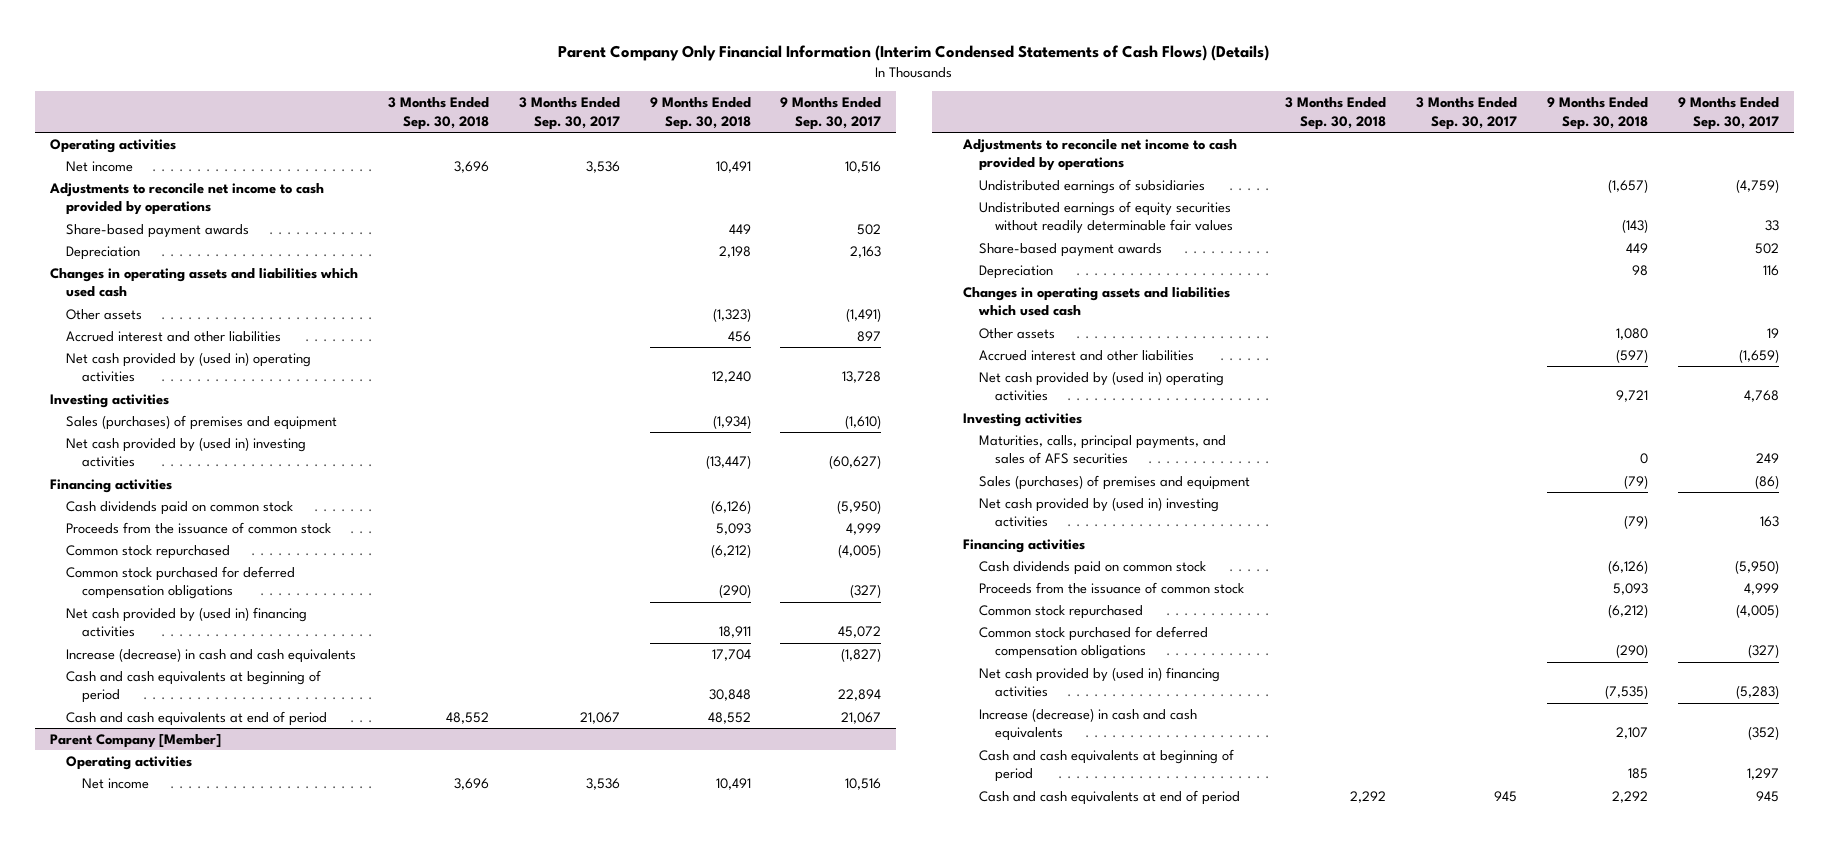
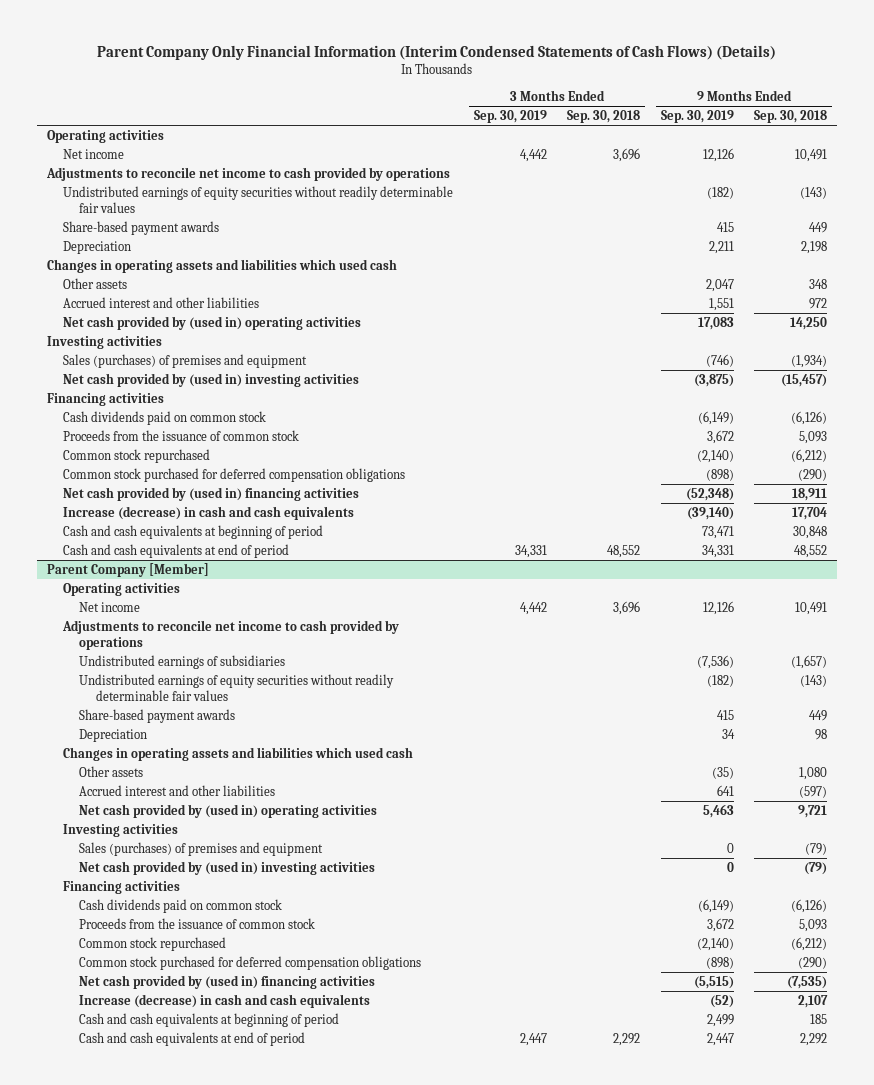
- | 3 Months Ended Sep. 30, 2018 | 3 Months Ended Sep. 30, 2017 | 9 Months Ended Sep. 30, 2018 | 9 Months Ended Sep. 30, 2017
+ | 3 Months Ended Sep. 30, 2019 | 3 Months Ended Sep. 30, 2018 | 9 Months Ended Sep. 30, 2019 | 9 Months Ended Sep. 30, 2018
+ Undistributed earnings of equity securities without readily determinable fair values | | | (182) | (143)
- Other assets | | | (1,323) | (1,491)
- Accrued interest and other liabilities | | | 456 | 897
- Net cash provided by (used in) operating activities | | | 12,240 | 13,728
+ Other assets | | | 2,047 | 348
+ Accrued interest and other liabilities | | | 1,551 | 972
+ Net cash provided by (used in) operating activities | | | 17,083 | 14,250
- Net cash provided by (used in) investing activities | | | (13,447) | (60,627)
+ Net cash provided by (used in) investing activities | | | (3,875) | (15,457)
@ Parent Company [Member]
- Maturities, calls, principal payments, and sales of AFS securities | | | 0 | 249

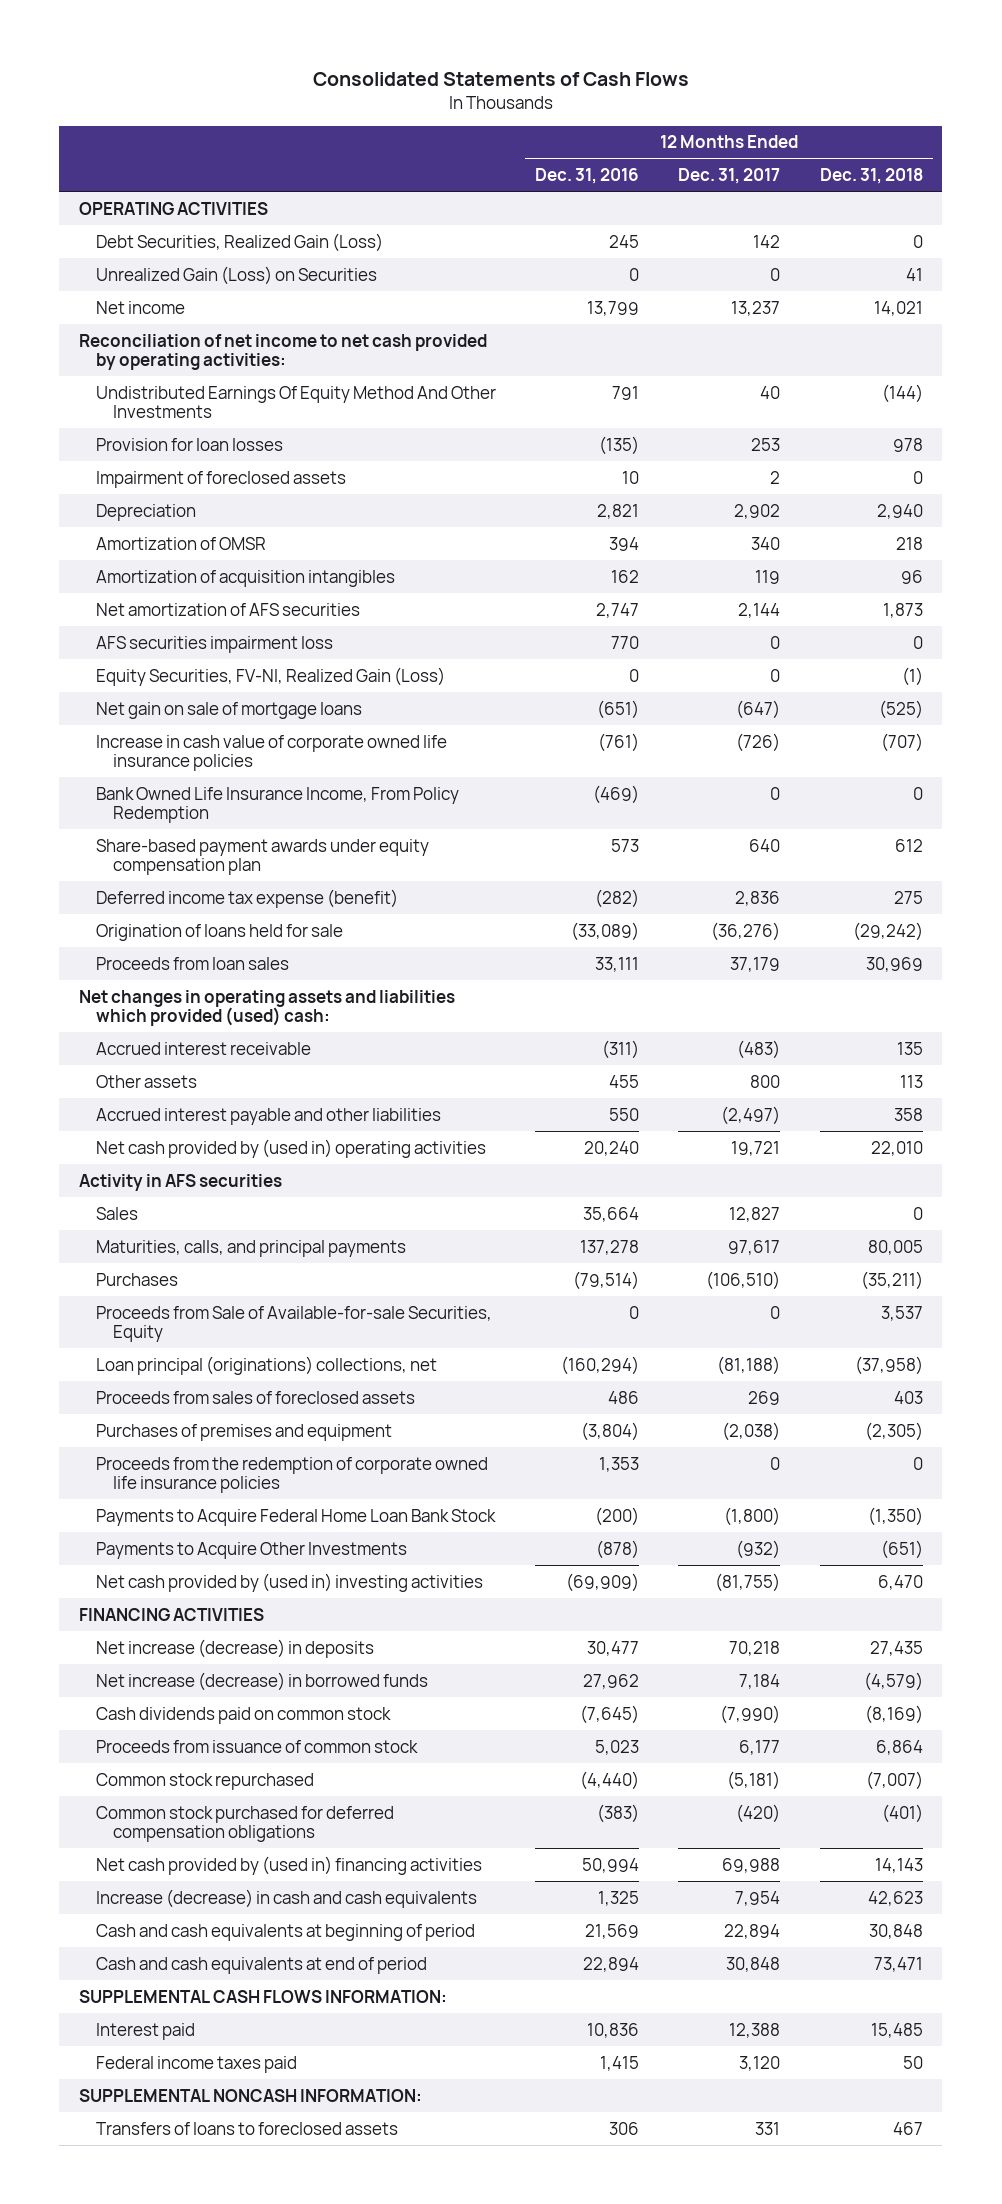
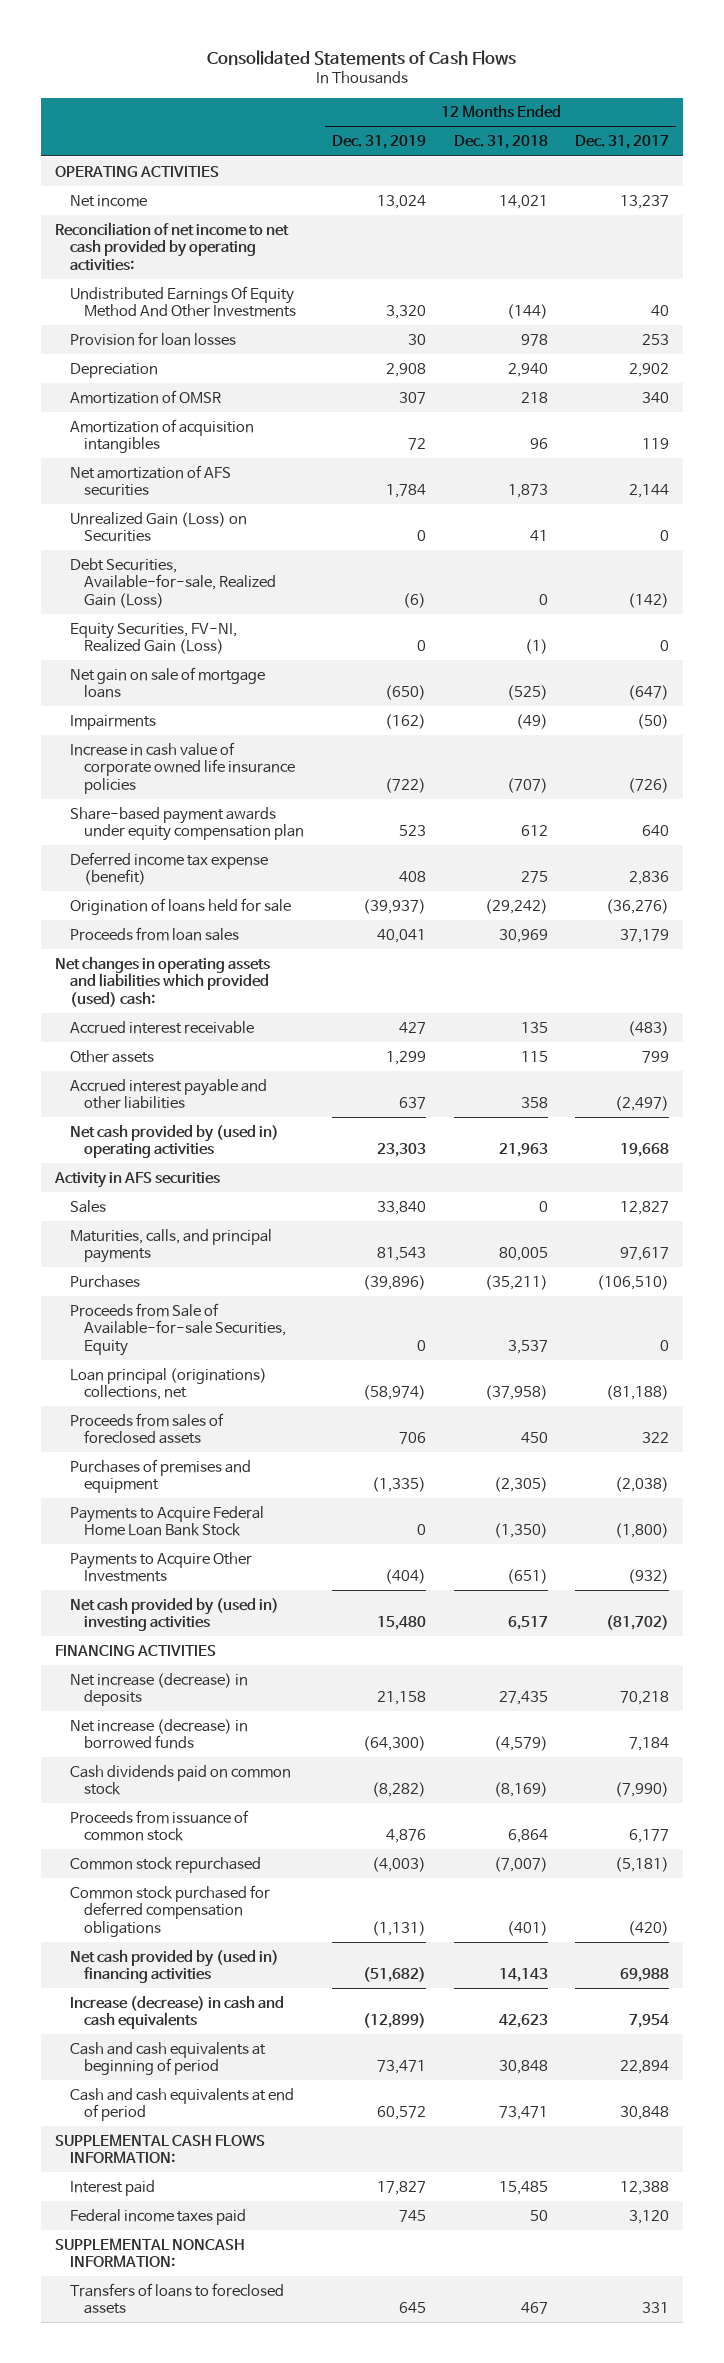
- | 12 Months Ended Dec. 31, 2016 | 12 Months Ended Dec. 31, 2017 | 12 Months Ended Dec. 31, 2018
+ | 12 Months Ended Dec. 31, 2019 | 12 Months Ended Dec. 31, 2018 | 12 Months Ended Dec. 31, 2017
- Debt Securities, Realized Gain (Loss) | 245 | 142 | 0
- Impairment of foreclosed assets | 10 | 2 | 0
- AFS securities impairment loss | 770 | 0 | 0
moved down: Unrealized Gain (Loss) on Securities | 0 | 41 | 0
+ Debt Securities, Available-for-sale, Realized Gain (Loss) | (6) | 0 | (142)
+ Impairments | (162) | (49) | (50)
- Bank Owned Life Insurance Income, From Policy Redemption | (469) | 0 | 0
- Other assets | 455 | 800 | 113
+ Other assets | 1,299 | 115 | 799
- Net cash provided by (used in) operating activities | 20,240 | 19,721 | 22,010
+ Net cash provided by (used in) operating activities | 23,303 | 21,963 | 19,668
- Proceeds from sales of foreclosed assets | 486 | 269 | 403
+ Proceeds from sales of foreclosed assets | 706 | 450 | 322
- Proceeds from the redemption of corporate owned life insurance policies | 1,353 | 0 | 0
- Net cash provided by (used in) investing activities | (69,909) | (81,755) | 6,470
+ Net cash provided by (used in) investing activities | 15,480 | 6,517 | (81,702)

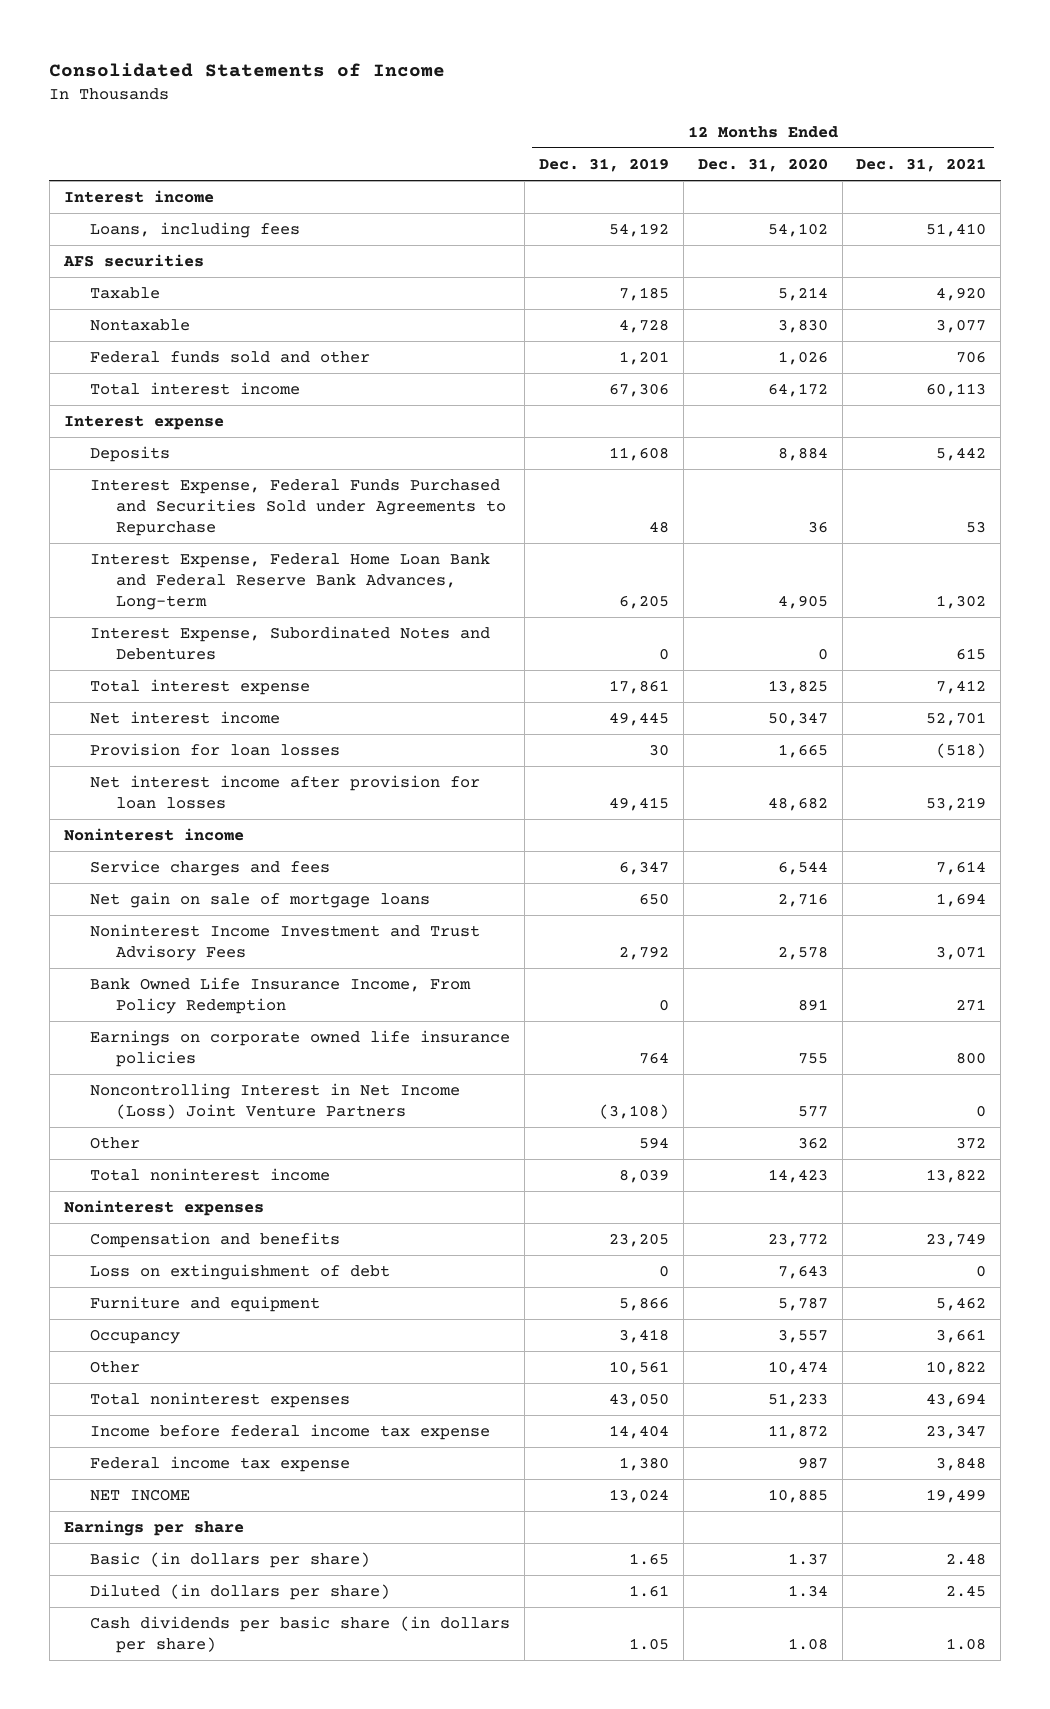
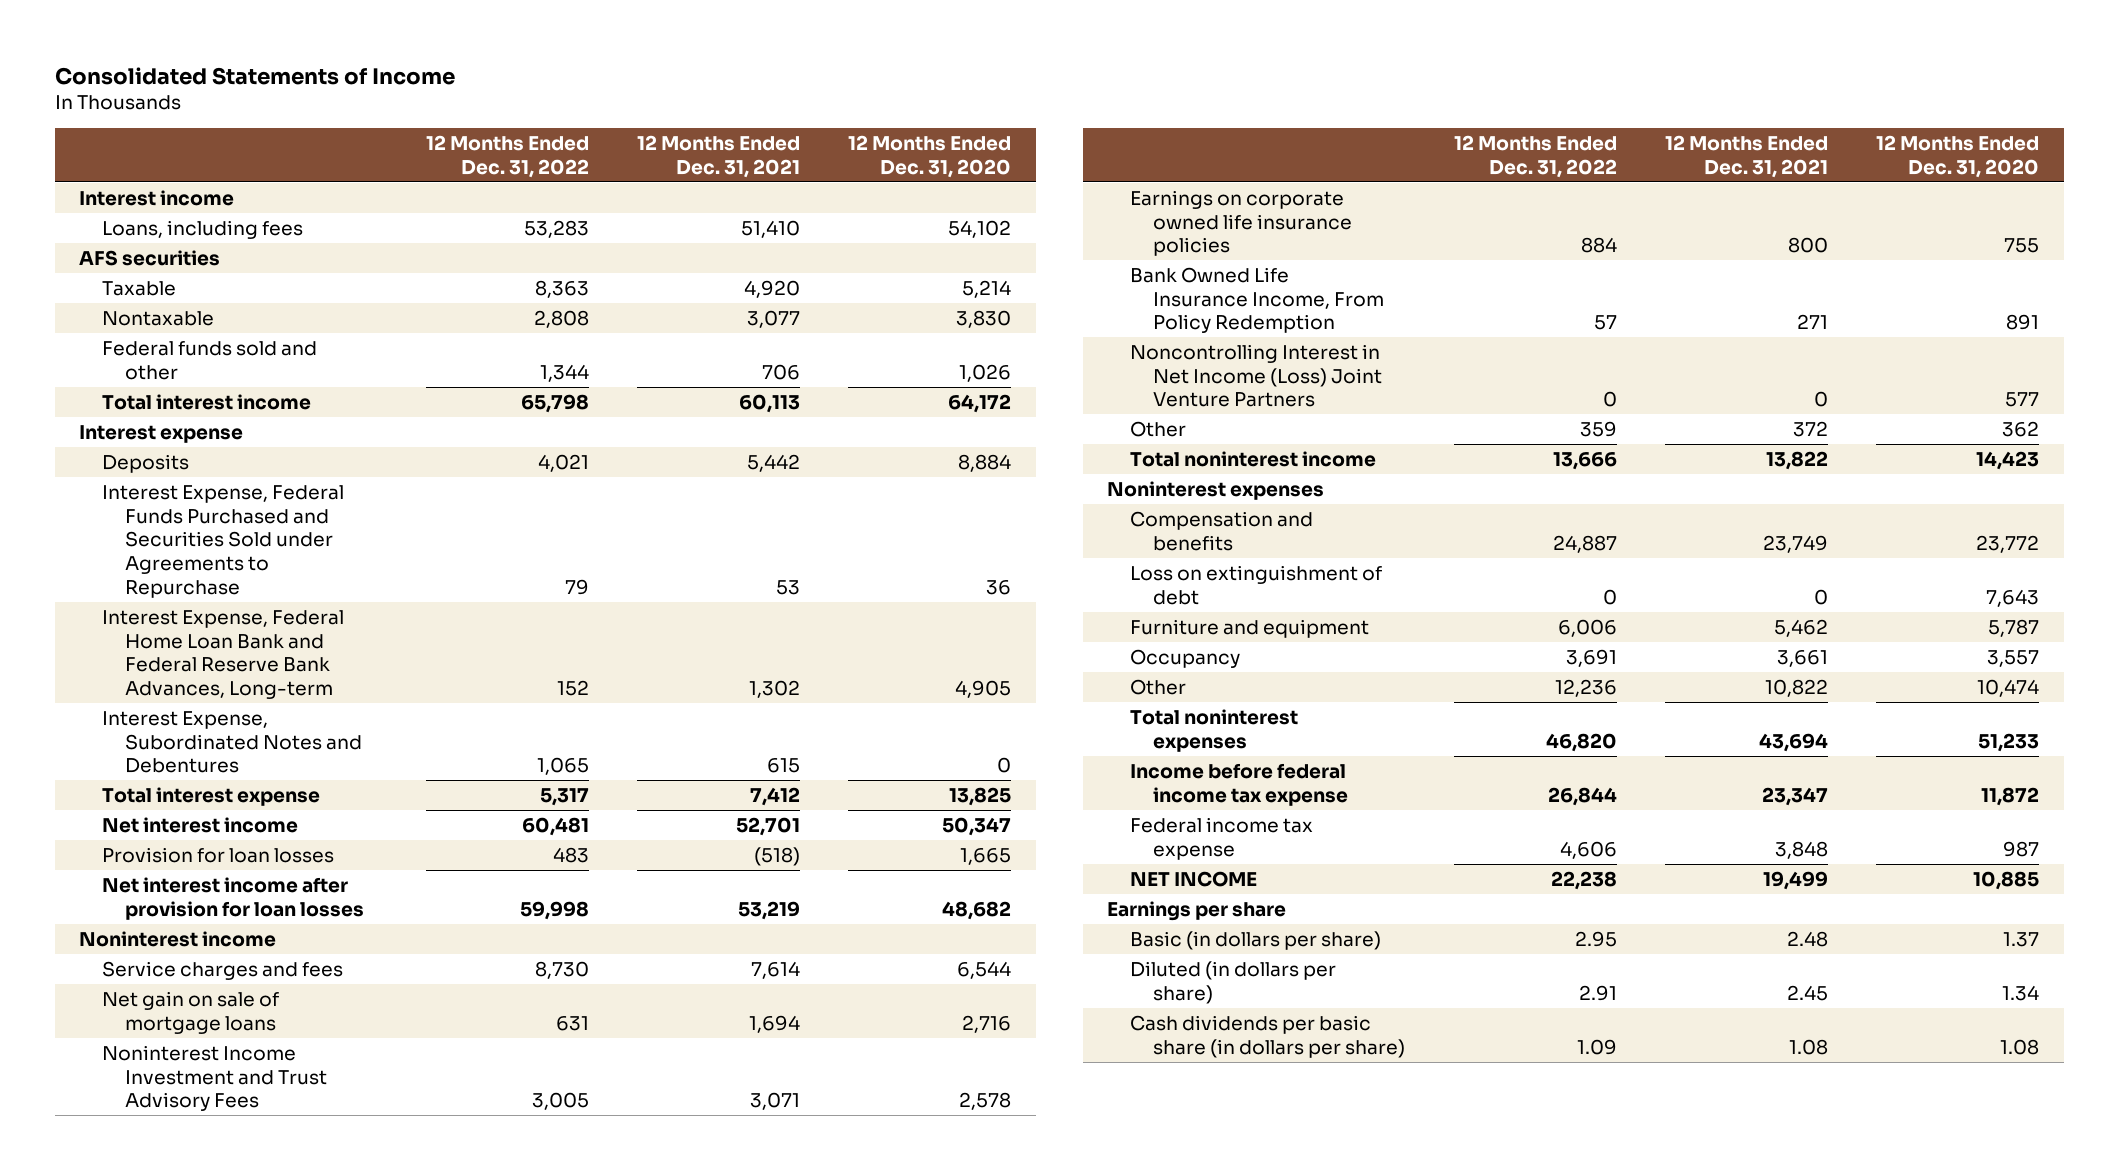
- | 12 Months Ended Dec. 31, 2019 | 12 Months Ended Dec. 31, 2020 | 12 Months Ended Dec. 31, 2021
+ | 12 Months Ended Dec. 31, 2022 | 12 Months Ended Dec. 31, 2021 | 12 Months Ended Dec. 31, 2020
moved down: Bank Owned Life Insurance Income, From Policy Redemption | 57 | 271 | 891

